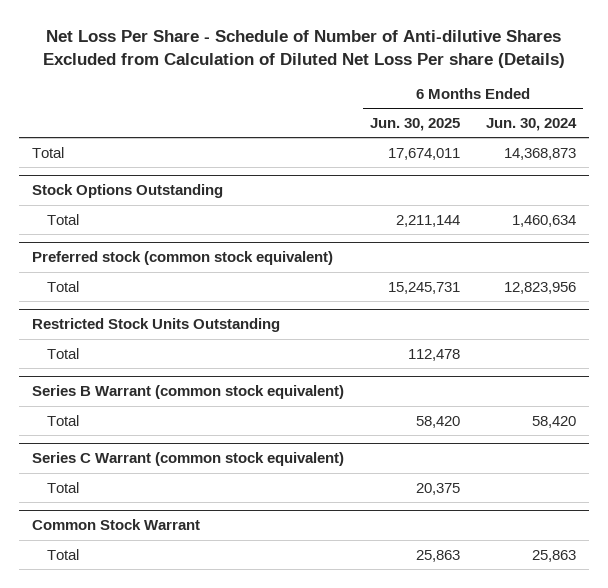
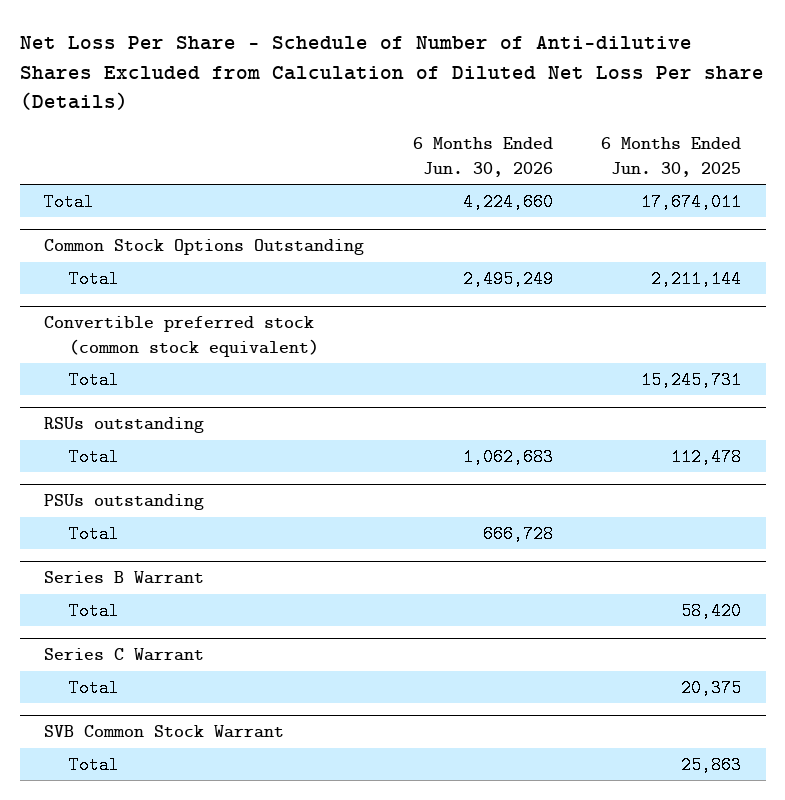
- | 6 Months Ended Jun. 30, 2025 | 6 Months Ended Jun. 30, 2024
+ | 6 Months Ended Jun. 30, 2026 | 6 Months Ended Jun. 30, 2025
- Stock Options Outstanding
+ Common Stock Options Outstanding
- Preferred stock (common stock equivalent)
+ Convertible preferred stock (common stock equivalent)
- Restricted Stock Units Outstanding
+ RSUs outstanding
- Series B Warrant (common stock equivalent)
+ PSUs outstanding
+ Total | 666,728 |
+ Series B Warrant
- Series C Warrant (common stock equivalent)
+ Series C Warrant
- Common Stock Warrant
+ SVB Common Stock Warrant

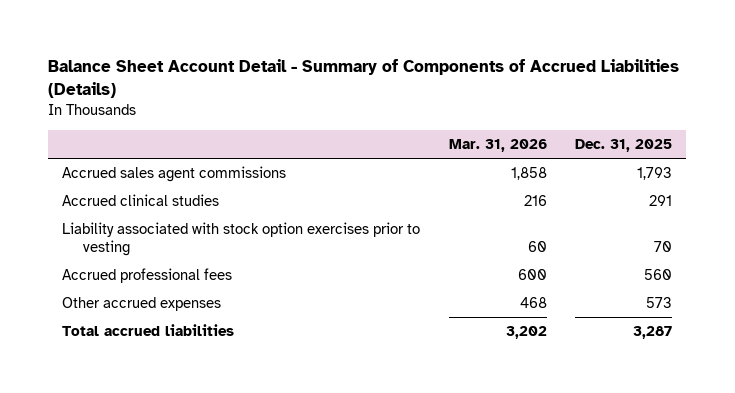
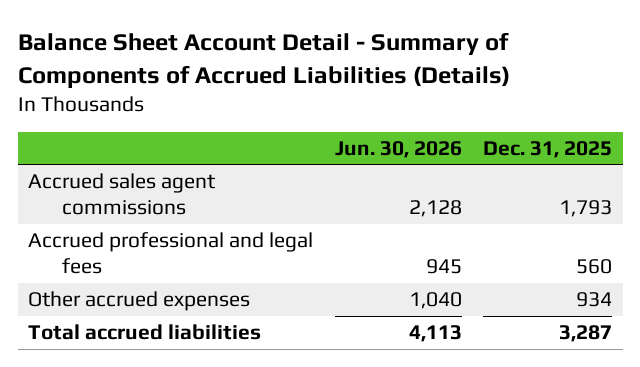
- | Mar. 31, 2026 | Dec. 31, 2025
+ | Jun. 30, 2026 | Dec. 31, 2025
- Accrued clinical studies | 216 | 291
- Liability associated with stock option exercises prior to vesting | 60 | 70
- Accrued professional fees | 600 | 560
- Other accrued expenses | 468 | 573
+ Accrued professional and legal fees | 945 | 560
+ Other accrued expenses | 1,040 | 934

